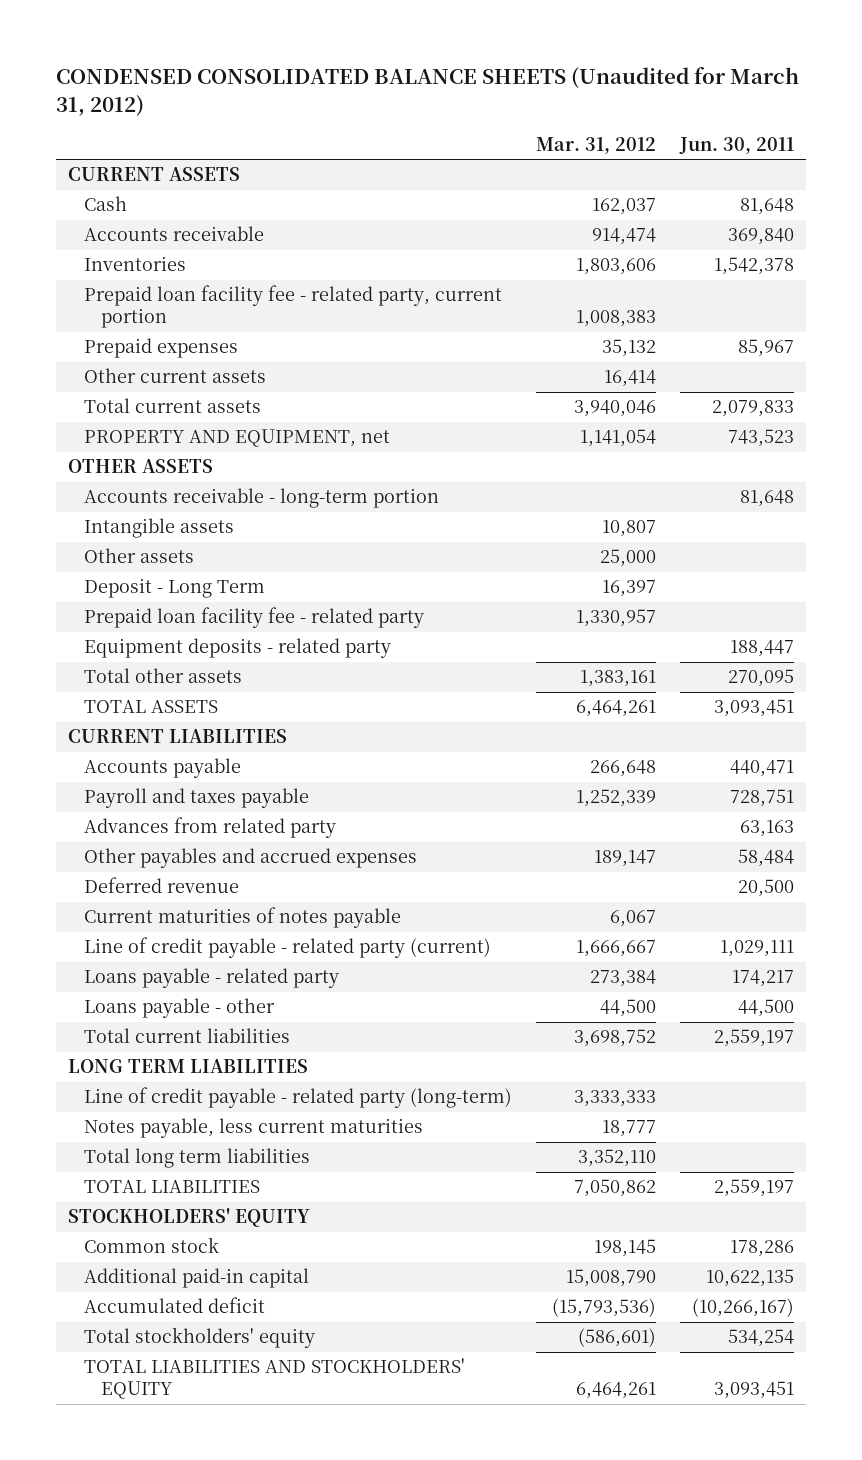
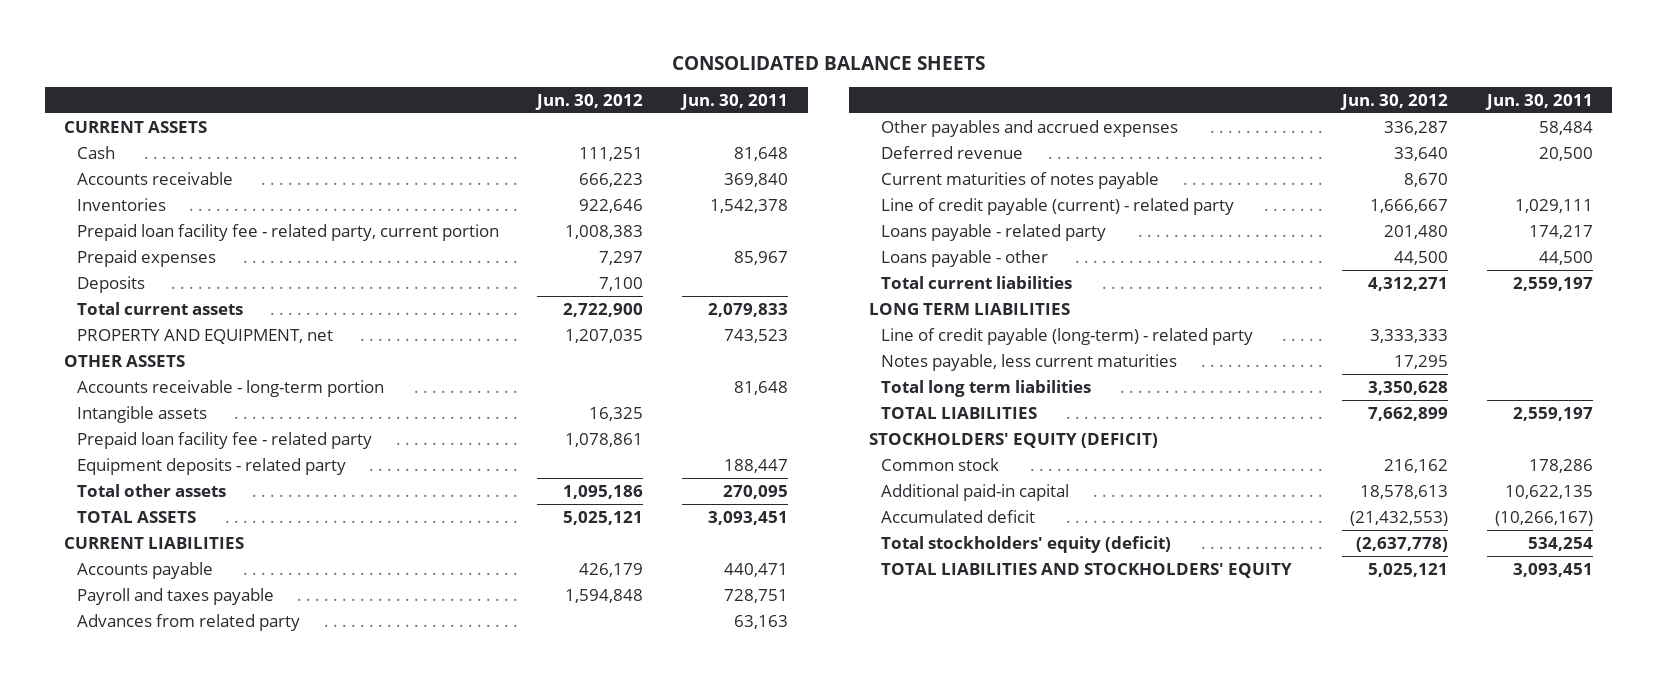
- CONDENSED CONSOLIDATED BALANCE SHEETS (Unaudited for March 31, 2012)
+ CONSOLIDATED BALANCE SHEETS
- | Mar. 31, 2012 | Jun. 30, 2011
+ | Jun. 30, 2012 | Jun. 30, 2011
- Other current assets | 16,414 |
+ Deposits | 7,100 |
- Other assets | 25,000 |
- Deposit - Long Term | 16,397 |
- Line of credit payable - related party (current) | 1,666,667 | 1,029,111
+ Line of credit payable (current) - related party | 1,666,667 | 1,029,111
- Line of credit payable - related party (long-term) | 3,333,333 |
+ Line of credit payable (long-term) - related party | 3,333,333 |
- STOCKHOLDERS' EQUITY
+ STOCKHOLDERS' EQUITY (DEFICIT)
- Total stockholders' equity | (586,601) | 534,254
+ Total stockholders' equity (deficit) | (2,637,778) | 534,254

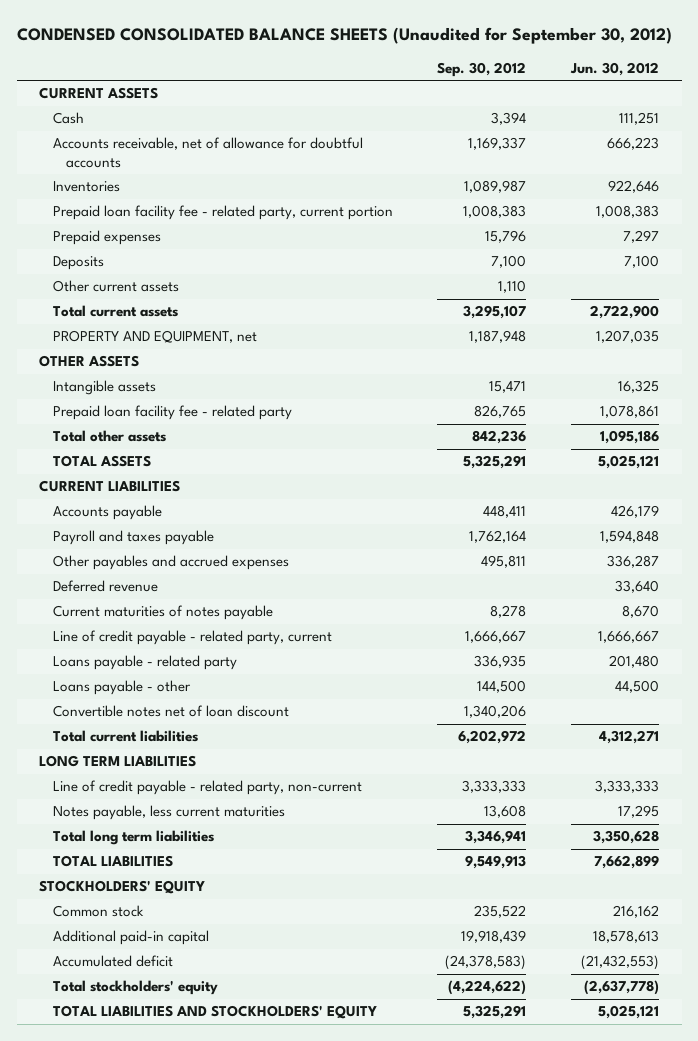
- CONSOLIDATED BALANCE SHEETS
+ CONDENSED CONSOLIDATED BALANCE SHEETS (Unaudited for September 30, 2012)
- | Jun. 30, 2012 | Jun. 30, 2011
+ | Sep. 30, 2012 | Jun. 30, 2012
- Accounts receivable | 666,223 | 369,840
+ Accounts receivable, net of allowance for doubtful accounts | 1,169,337 | 666,223
+ Other current assets | 1,110 |
- Accounts receivable - long-term portion | | 81,648
- Equipment deposits - related party | | 188,447
- Advances from related party | | 63,163
- Line of credit payable (current) - related party | 1,666,667 | 1,029,111
+ Line of credit payable - related party, current | 1,666,667 | 1,666,667
+ Convertible notes net of loan discount | 1,340,206 |
- Line of credit payable (long-term) - related party | 3,333,333 |
+ Line of credit payable - related party, non-current | 3,333,333 | 3,333,333
- STOCKHOLDERS' EQUITY (DEFICIT)
+ STOCKHOLDERS' EQUITY
- Total stockholders' equity (deficit) | (2,637,778) | 534,254
+ Total stockholders' equity | (4,224,622) | (2,637,778)

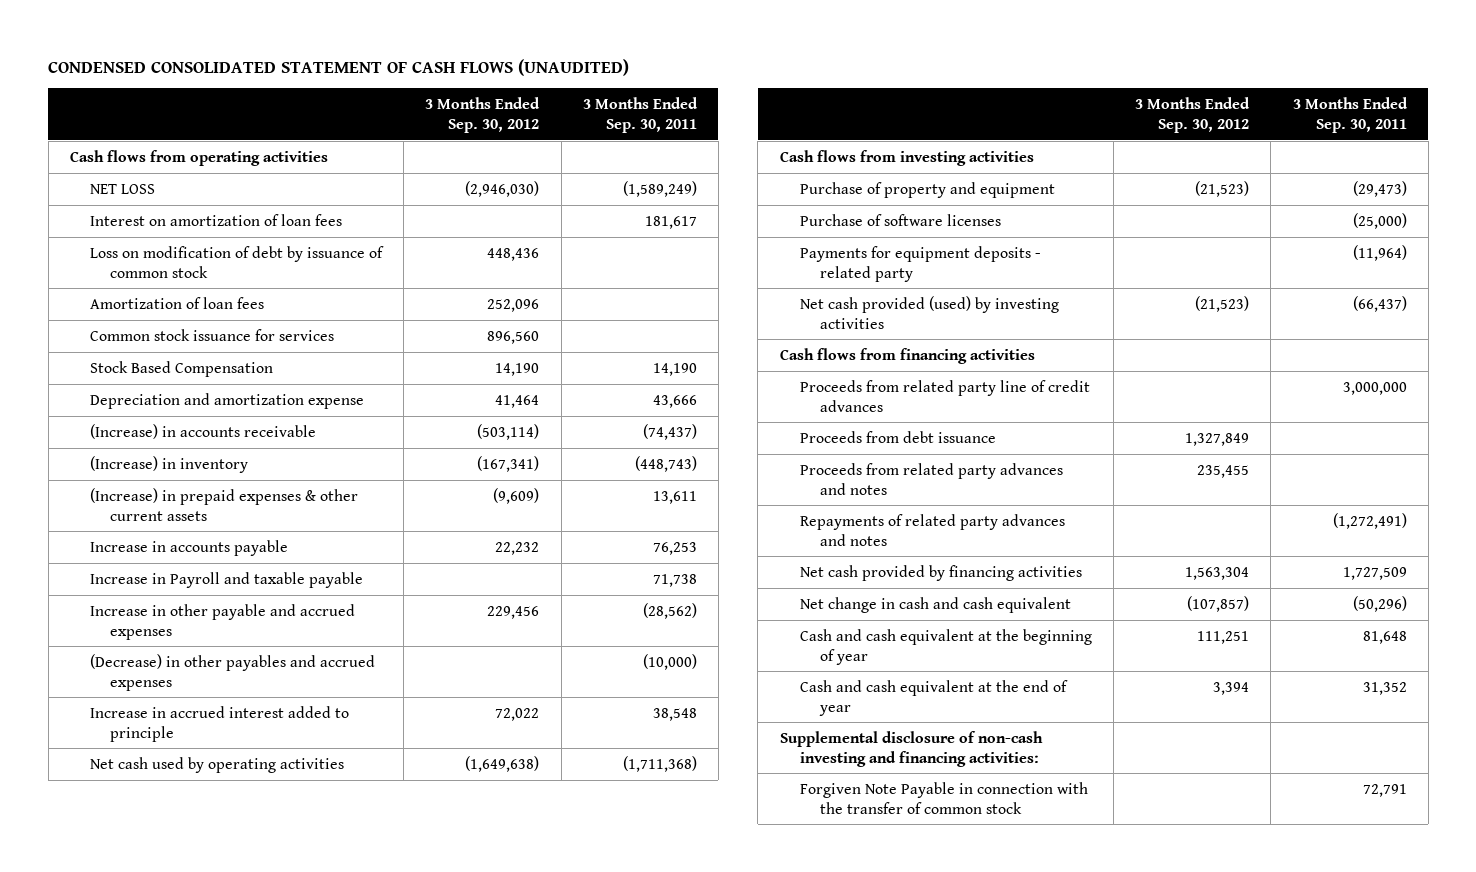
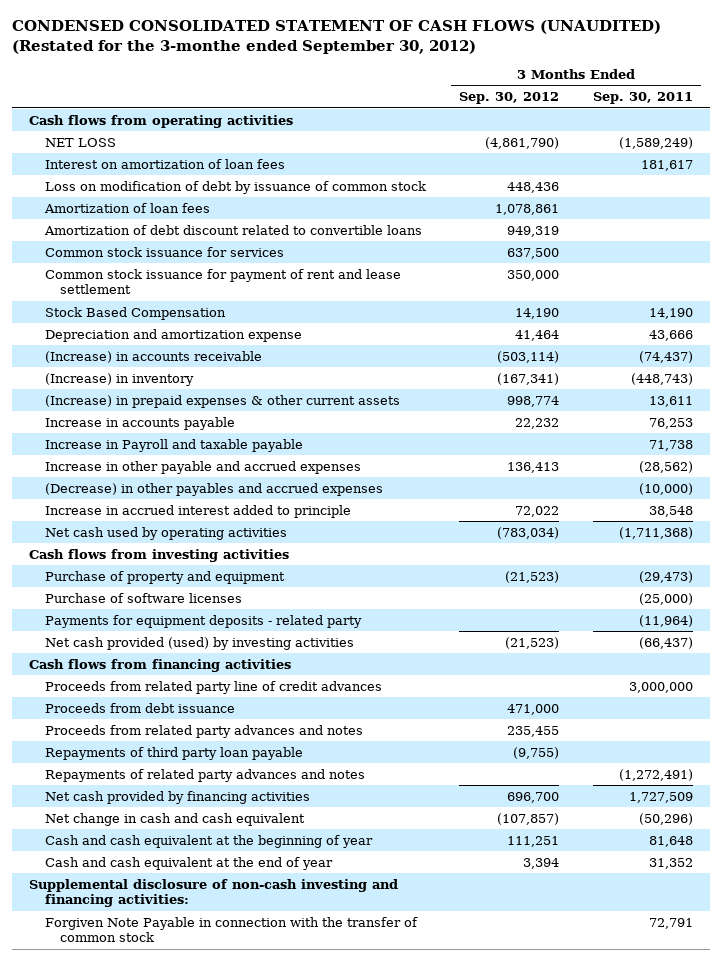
- CONDENSED CONSOLIDATED STATEMENT OF CASH FLOWS (UNAUDITED)
+ CONDENSED CONSOLIDATED STATEMENT OF CASH FLOWS (UNAUDITED) (Restated for the 3-monthe ended September 30, 2012)
- NET LOSS | (2,946,030) | (1,589,249)
+ NET LOSS | (4,861,790) | (1,589,249)
- Amortization of loan fees | 252,096 |
- Common stock issuance for services | 896,560 |
+ Amortization of loan fees | 1,078,861 |
+ Amortization of debt discount related to convertible loans | 949,319 |
+ Common stock issuance for services | 637,500 |
+ Common stock issuance for payment of rent and lease settlement | 350,000 |
- (Increase) in prepaid expenses & other current assets | (9,609) | 13,611
+ (Increase) in prepaid expenses & other current assets | 998,774 | 13,611
- Increase in other payable and accrued expenses | 229,456 | (28,562)
+ Increase in other payable and accrued expenses | 136,413 | (28,562)
- Net cash used by operating activities | (1,649,638) | (1,711,368)
+ Net cash used by operating activities | (783,034) | (1,711,368)
- Proceeds from debt issuance | 1,327,849 |
+ Proceeds from debt issuance | 471,000 |
+ Repayments of third party loan payable | (9,755) |
- Net cash provided by financing activities | 1,563,304 | 1,727,509
+ Net cash provided by financing activities | 696,700 | 1,727,509

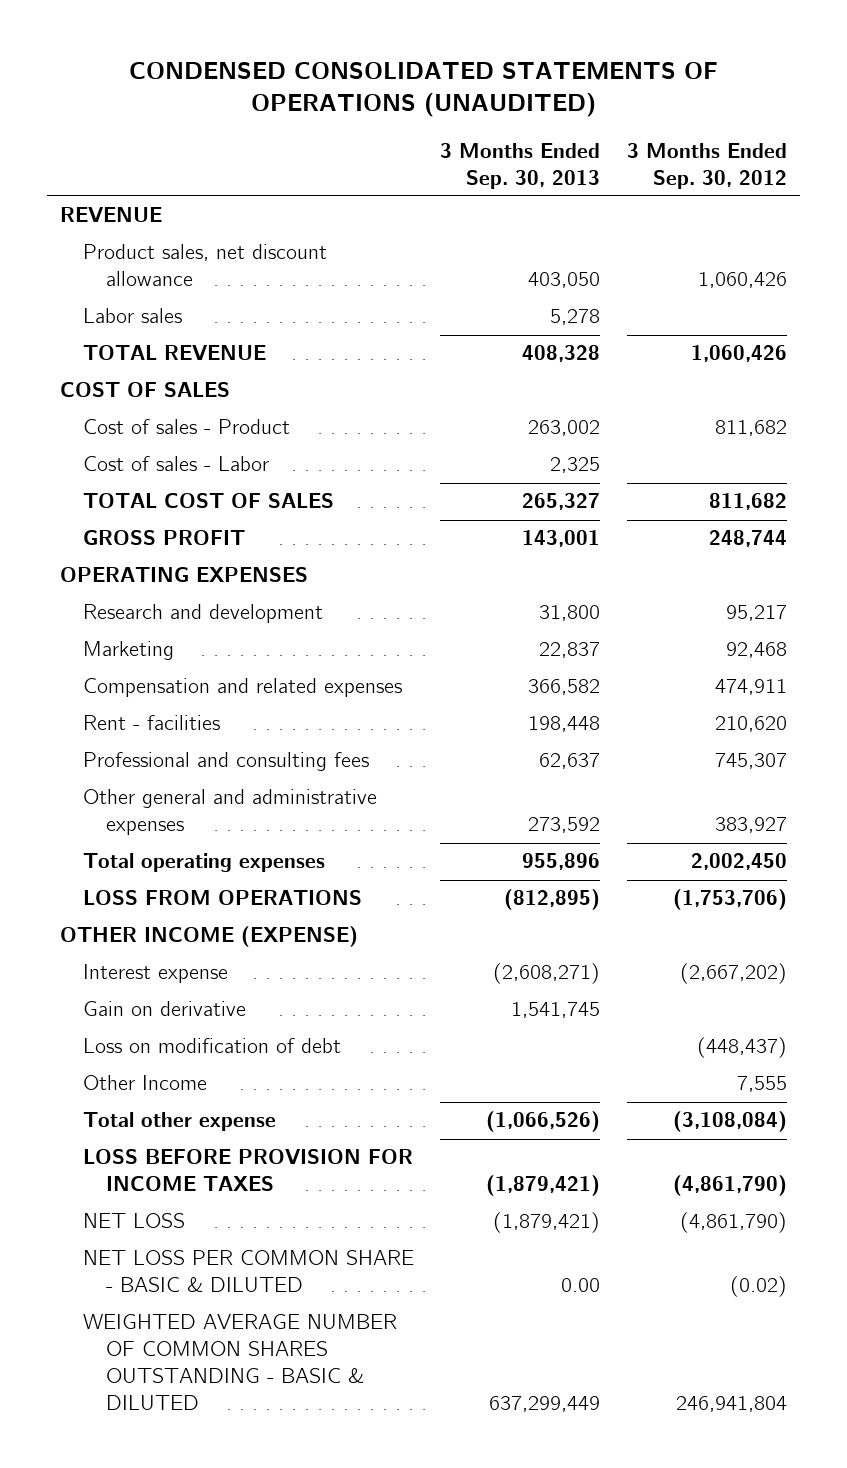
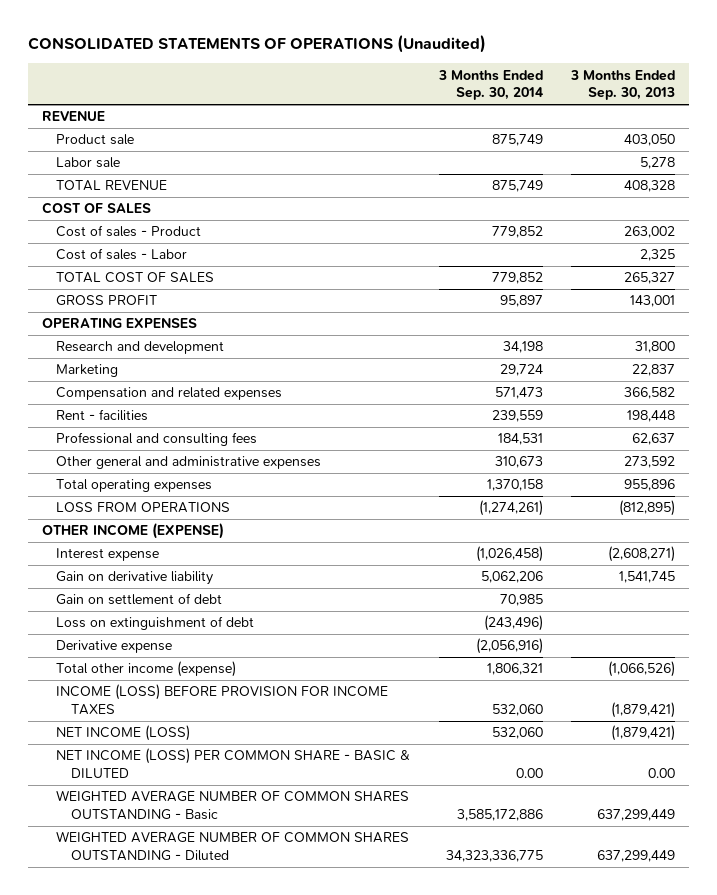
- CONDENSED CONSOLIDATED STATEMENTS OF OPERATIONS (UNAUDITED)
+ CONSOLIDATED STATEMENTS OF OPERATIONS (Unaudited)
- | 3 Months Ended Sep. 30, 2013 | 3 Months Ended Sep. 30, 2012
+ | 3 Months Ended Sep. 30, 2014 | 3 Months Ended Sep. 30, 2013
- Product sales, net discount allowance | 403,050 | 1,060,426
- Labor sales | 5,278 |
+ Product sale | 875,749 | 403,050
+ Labor sale | | 5,278
- Gain on derivative | 1,541,745 |
- Loss on modification of debt | | (448,437)
- Other Income | | 7,555
- Total other expense | (1,066,526) | (3,108,084)
- LOSS BEFORE PROVISION FOR INCOME TAXES | (1,879,421) | (4,861,790)
- NET LOSS | (1,879,421) | (4,861,790)
- NET LOSS PER COMMON SHARE - BASIC & DILUTED | 0.00 | (0.02)
- WEIGHTED AVERAGE NUMBER OF COMMON SHARES OUTSTANDING - BASIC & DILUTED | 637,299,449 | 246,941,804
+ Gain on derivative liability | 5,062,206 | 1,541,745
+ Gain on settlement of debt | 70,985 |
+ Loss on extinguishment of debt | (243,496) |
+ Derivative expense | (2,056,916) |
+ Total other income (expense) | 1,806,321 | (1,066,526)
+ INCOME (LOSS) BEFORE PROVISION FOR INCOME TAXES | 532,060 | (1,879,421)
+ NET INCOME (LOSS) | 532,060 | (1,879,421)
+ NET INCOME (LOSS) PER COMMON SHARE - BASIC & DILUTED | 0.00 | 0.00
+ WEIGHTED AVERAGE NUMBER OF COMMON SHARES OUTSTANDING - Basic | 3,585,172,886 | 637,299,449
+ WEIGHTED AVERAGE NUMBER OF COMMON SHARES OUTSTANDING - Diluted | 34,323,336,775 | 637,299,449

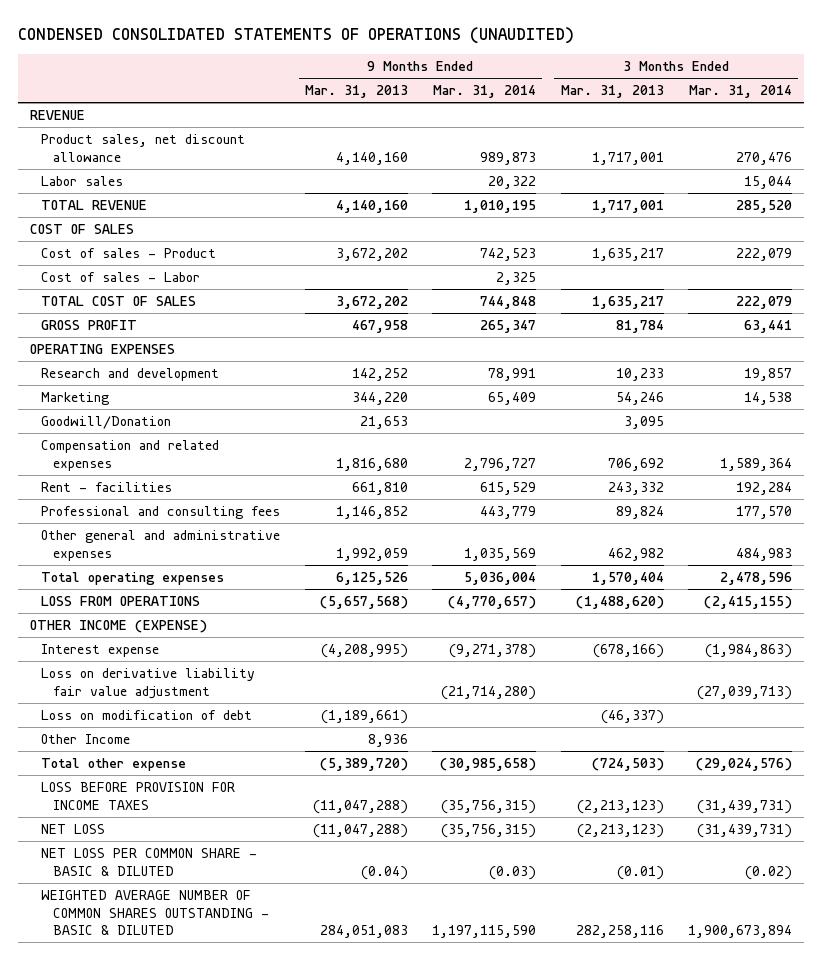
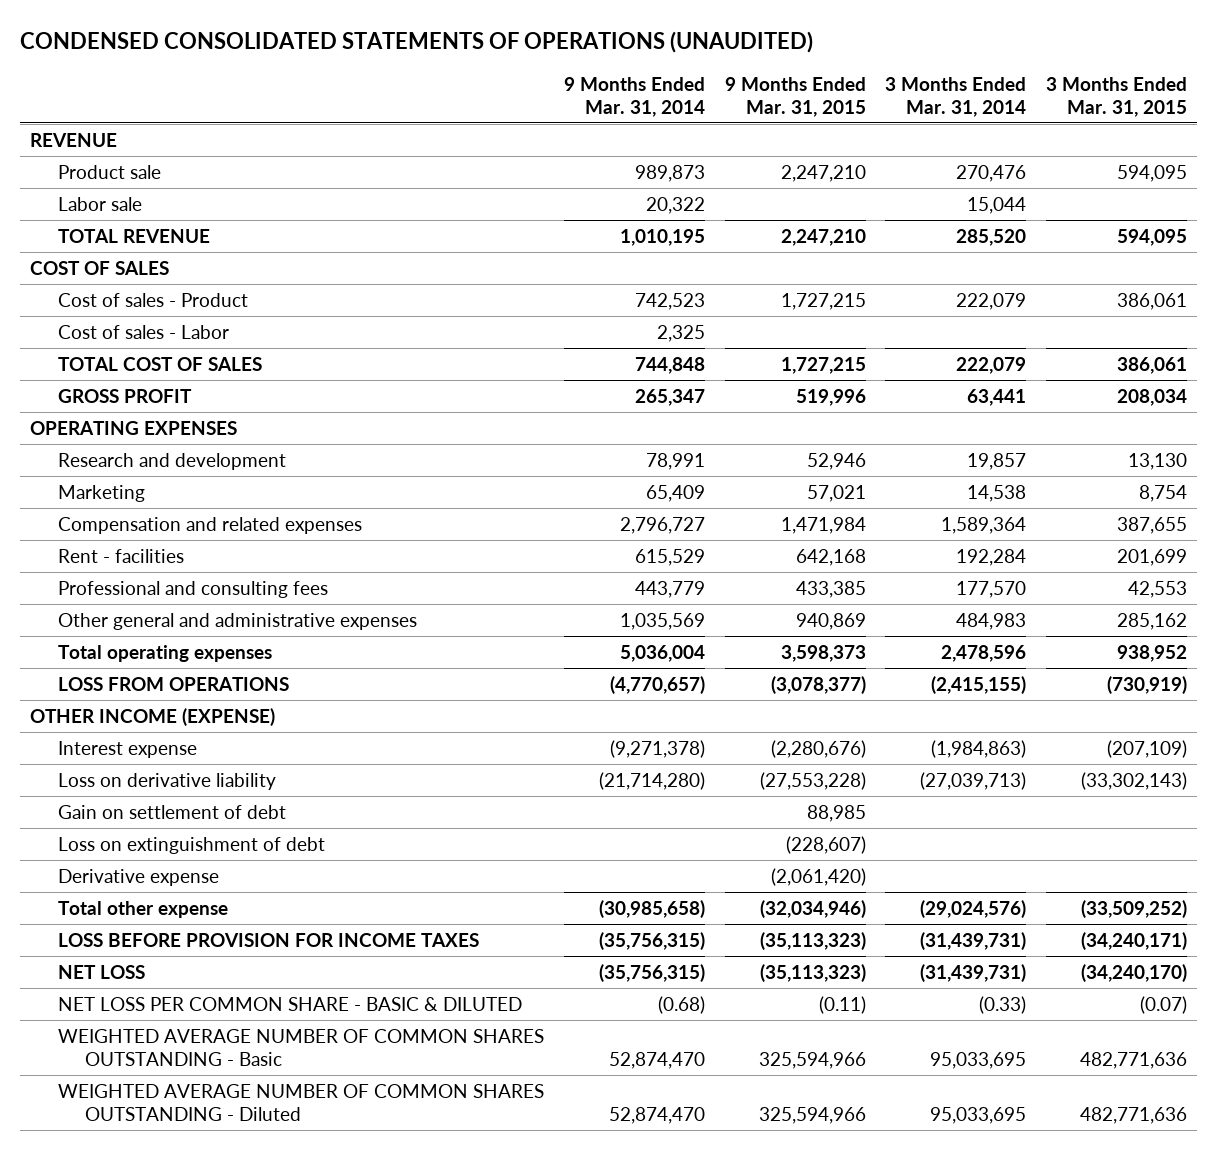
- | 9 Months Ended Mar. 31, 2013 | 9 Months Ended Mar. 31, 2014 | 3 Months Ended Mar. 31, 2013 | 3 Months Ended Mar. 31, 2014
+ | 9 Months Ended Mar. 31, 2014 | 9 Months Ended Mar. 31, 2015 | 3 Months Ended Mar. 31, 2014 | 3 Months Ended Mar. 31, 2015
- Product sales, net discount allowance | 4,140,160 | 989,873 | 1,717,001 | 270,476
- Labor sales | | 20,322 | | 15,044
+ Product sale | 989,873 | 2,247,210 | 270,476 | 594,095
+ Labor sale | 20,322 | | 15,044 |
- Goodwill/Donation | 21,653 | | 3,095 |
- Loss on derivative liability fair value adjustment | | (21,714,280) | | (27,039,713)
- Loss on modification of debt | (1,189,661) | | (46,337) |
- Other Income | 8,936 | | |
+ Loss on derivative liability | (21,714,280) | (27,553,228) | (27,039,713) | (33,302,143)
+ Gain on settlement of debt | | 88,985 | |
+ Loss on extinguishment of debt | | (228,607) | |
+ Derivative expense | | (2,061,420) | |
- NET LOSS PER COMMON SHARE - BASIC & DILUTED | (0.04) | (0.03) | (0.01) | (0.02)
- WEIGHTED AVERAGE NUMBER OF COMMON SHARES OUTSTANDING - BASIC & DILUTED | 284,051,083 | 1,197,115,590 | 282,258,116 | 1,900,673,894
+ NET LOSS PER COMMON SHARE - BASIC & DILUTED | (0.68) | (0.11) | (0.33) | (0.07)
+ WEIGHTED AVERAGE NUMBER OF COMMON SHARES OUTSTANDING - Basic | 52,874,470 | 325,594,966 | 95,033,695 | 482,771,636
+ WEIGHTED AVERAGE NUMBER OF COMMON SHARES OUTSTANDING - Diluted | 52,874,470 | 325,594,966 | 95,033,695 | 482,771,636

